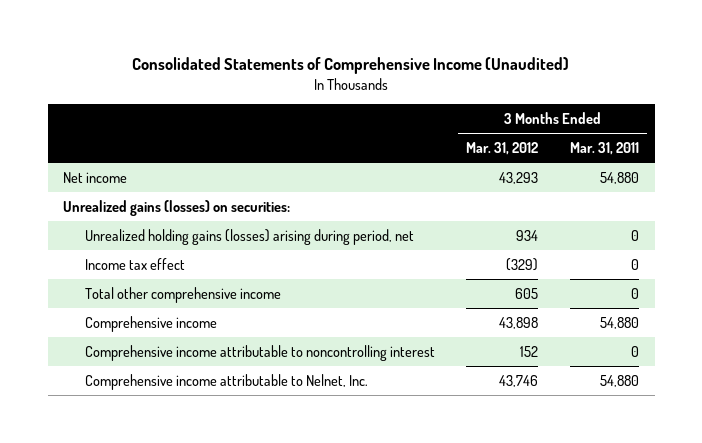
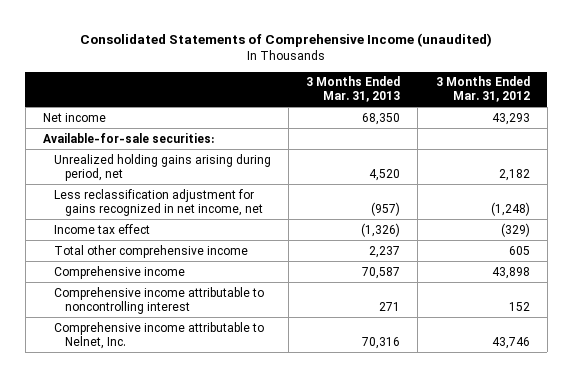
- Consolidated Statements of Comprehensive Income (Unaudited)
+ Consolidated Statements of Comprehensive Income (unaudited)
- | 3 Months Ended Mar. 31, 2012 | 3 Months Ended Mar. 31, 2011
+ | 3 Months Ended Mar. 31, 2013 | 3 Months Ended Mar. 31, 2012
- Unrealized gains (losses) on securities:
- Unrealized holding gains (losses) arising during period, net | 934 | 0
+ Available-for-sale securities:
+ Unrealized holding gains arising during period, net | 4,520 | 2,182
+ Less reclassification adjustment for gains recognized in net income, net | (957) | (1,248)

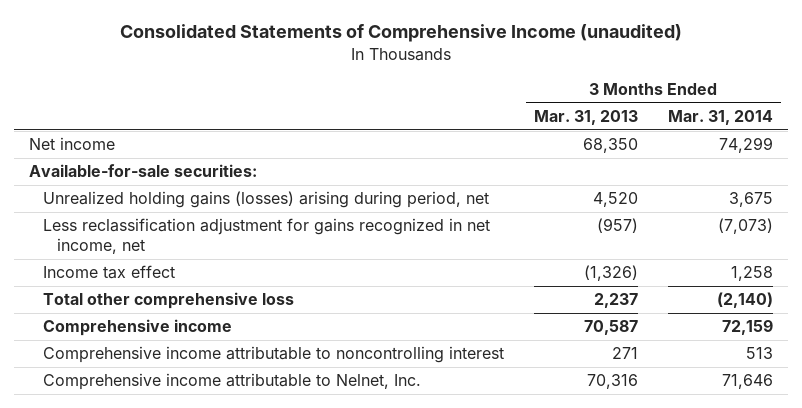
- | 3 Months Ended Mar. 31, 2013 | 3 Months Ended Mar. 31, 2012
+ | 3 Months Ended Mar. 31, 2013 | 3 Months Ended Mar. 31, 2014
- Unrealized holding gains arising during period, net | 4,520 | 2,182
+ Unrealized holding gains (losses) arising during period, net | 4,520 | 3,675
- Total other comprehensive income | 2,237 | 605
+ Total other comprehensive loss | 2,237 | (2,140)

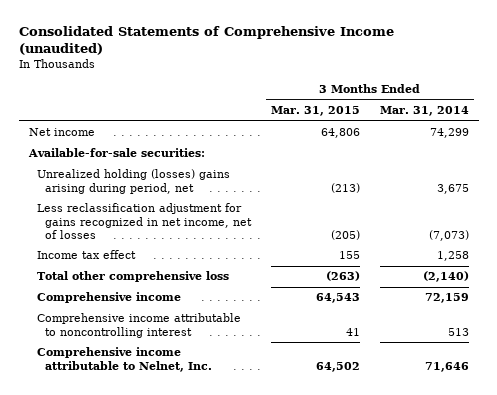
- | 3 Months Ended Mar. 31, 2013 | 3 Months Ended Mar. 31, 2014
+ | 3 Months Ended Mar. 31, 2015 | 3 Months Ended Mar. 31, 2014
- Unrealized holding gains (losses) arising during period, net | 4,520 | 3,675
- Less reclassification adjustment for gains recognized in net income, net | (957) | (7,073)
+ Unrealized holding (losses) gains arising during period, net | (213) | 3,675
+ Less reclassification adjustment for gains recognized in net income, net of losses | (205) | (7,073)

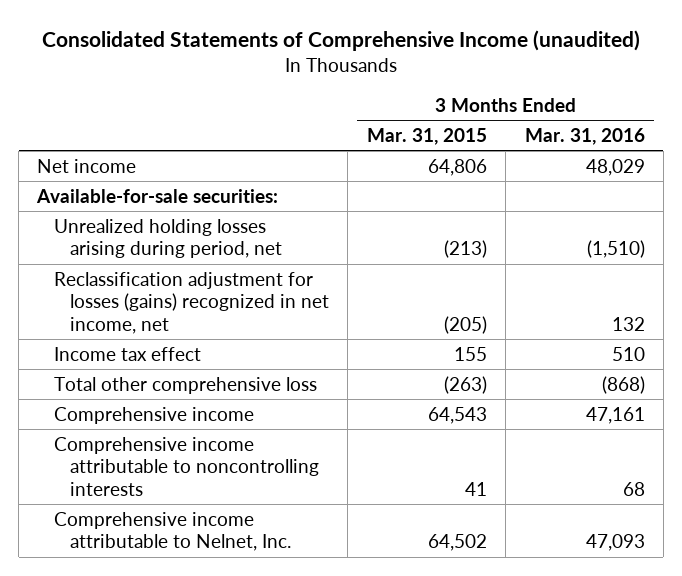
- | 3 Months Ended Mar. 31, 2015 | 3 Months Ended Mar. 31, 2014
+ | 3 Months Ended Mar. 31, 2015 | 3 Months Ended Mar. 31, 2016
- Unrealized holding (losses) gains arising during period, net | (213) | 3,675
- Less reclassification adjustment for gains recognized in net income, net of losses | (205) | (7,073)
+ Unrealized holding losses arising during period, net | (213) | (1,510)
+ Reclassification adjustment for losses (gains) recognized in net income, net | (205) | 132
- Comprehensive income attributable to noncontrolling interest | 41 | 513
+ Comprehensive income attributable to noncontrolling interests | 41 | 68

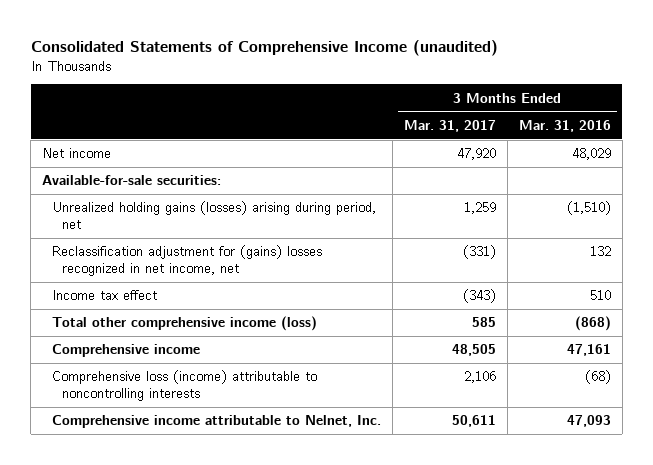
- | 3 Months Ended Mar. 31, 2015 | 3 Months Ended Mar. 31, 2016
+ | 3 Months Ended Mar. 31, 2017 | 3 Months Ended Mar. 31, 2016
- Unrealized holding losses arising during period, net | (213) | (1,510)
- Reclassification adjustment for losses (gains) recognized in net income, net | (205) | 132
+ Unrealized holding gains (losses) arising during period, net | 1,259 | (1,510)
+ Reclassification adjustment for (gains) losses recognized in net income, net | (331) | 132
- Total other comprehensive loss | (263) | (868)
+ Total other comprehensive income (loss) | 585 | (868)
- Comprehensive income attributable to noncontrolling interests | 41 | 68
+ Comprehensive loss (income) attributable to noncontrolling interests | 2,106 | (68)

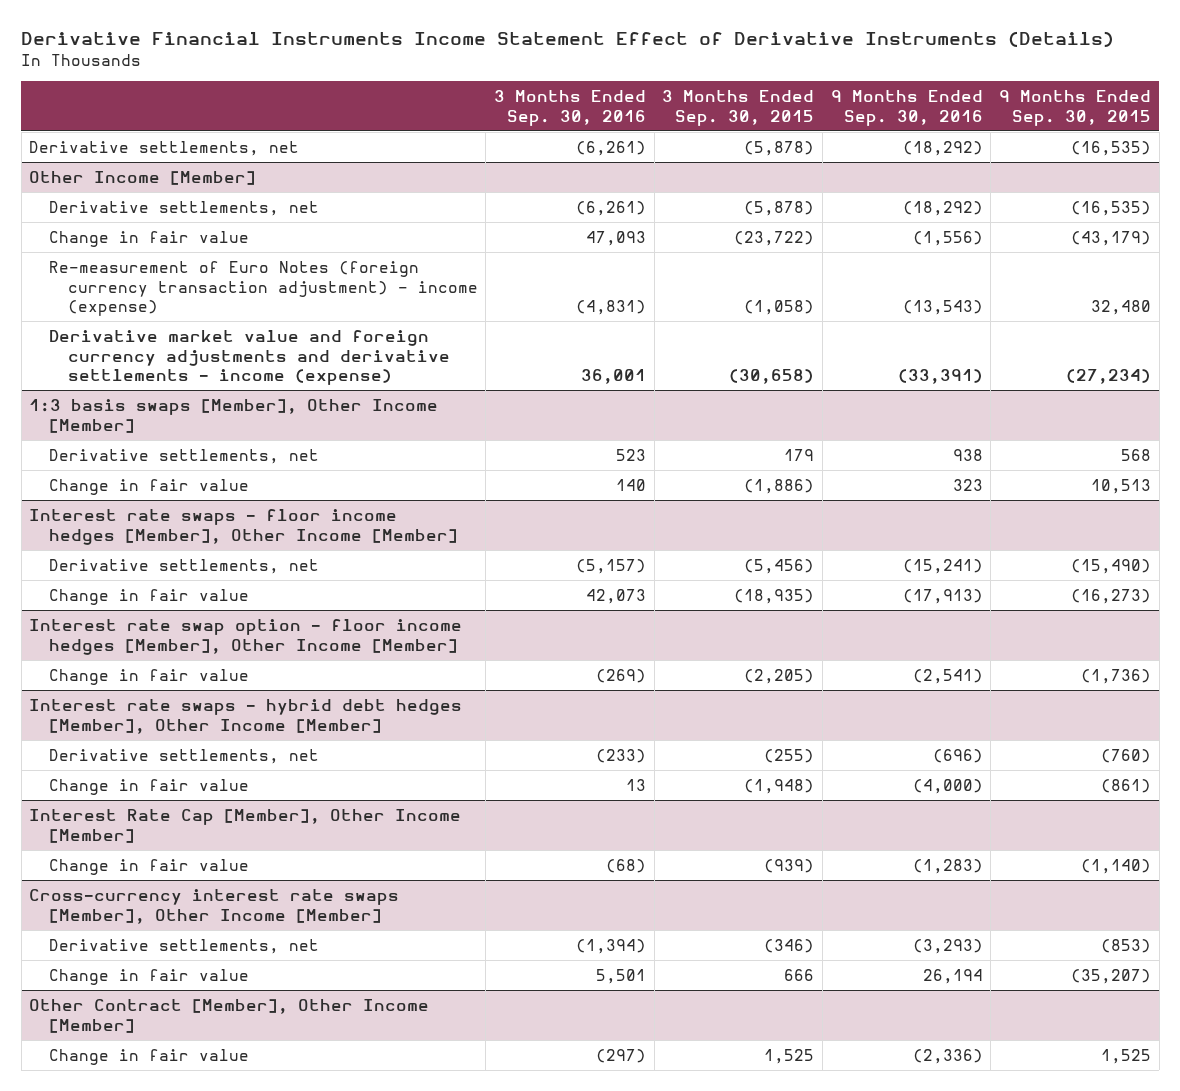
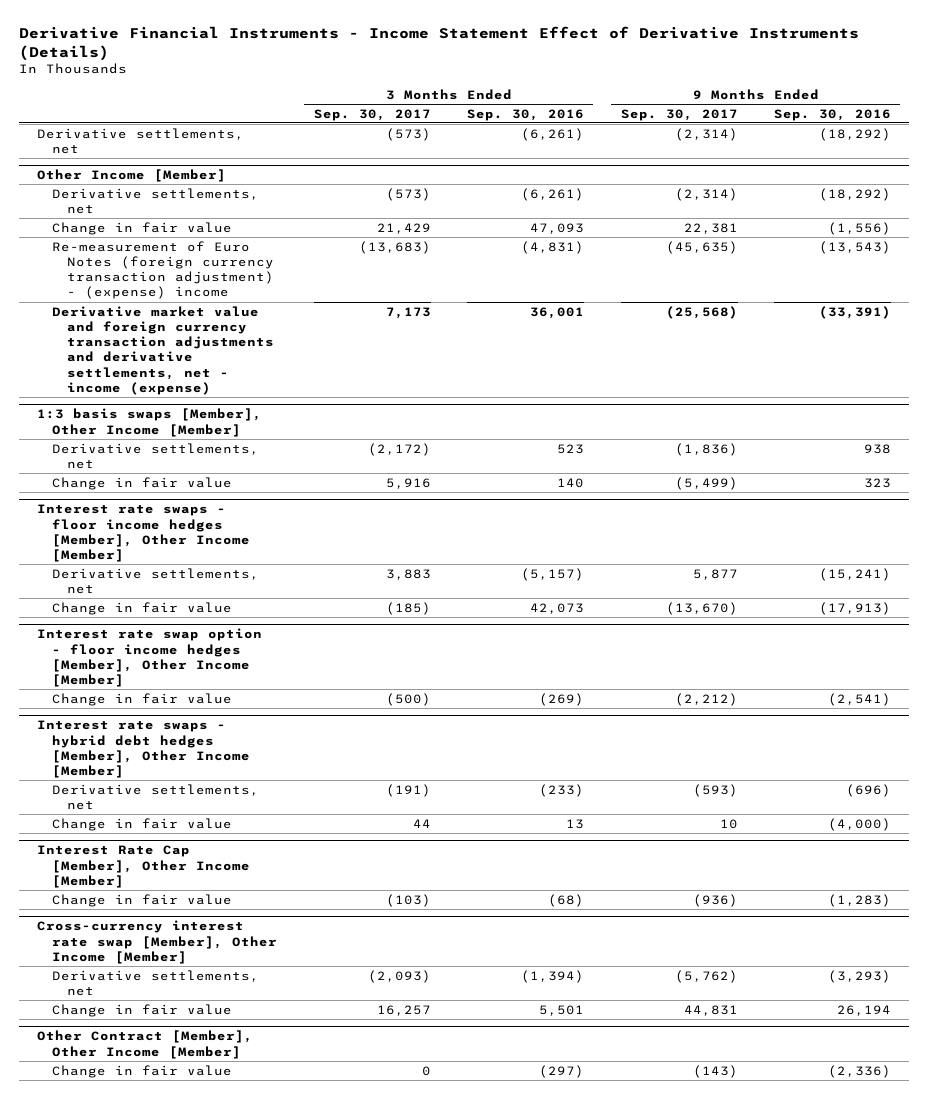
- Derivative Financial Instruments Income Statement Effect of Derivative Instruments (Details)
+ Derivative Financial Instruments - Income Statement Effect of Derivative Instruments (Details)
- | 3 Months Ended Sep. 30, 2016 | 3 Months Ended Sep. 30, 2015 | 9 Months Ended Sep. 30, 2016 | 9 Months Ended Sep. 30, 2015
+ | 3 Months Ended Sep. 30, 2017 | 3 Months Ended Sep. 30, 2016 | 9 Months Ended Sep. 30, 2017 | 9 Months Ended Sep. 30, 2016
@ Other Income [Member]
- Re-measurement of Euro Notes (foreign currency transaction adjustment) - income (expense) | (4,831) | (1,058) | (13,543) | 32,480
- Derivative market value and foreign currency adjustments and derivative settlements - income (expense) | 36,001 | (30,658) | (33,391) | (27,234)
+ Re-measurement of Euro Notes (foreign currency transaction adjustment) - (expense) income | (13,683) | (4,831) | (45,635) | (13,543)
+ Derivative market value and foreign currency transaction adjustments and derivative settlements, net - income (expense) | 7,173 | 36,001 | (25,568) | (33,391)
- Cross-currency interest rate swaps [Member], Other Income [Member]
+ Cross-currency interest rate swap [Member], Other Income [Member]

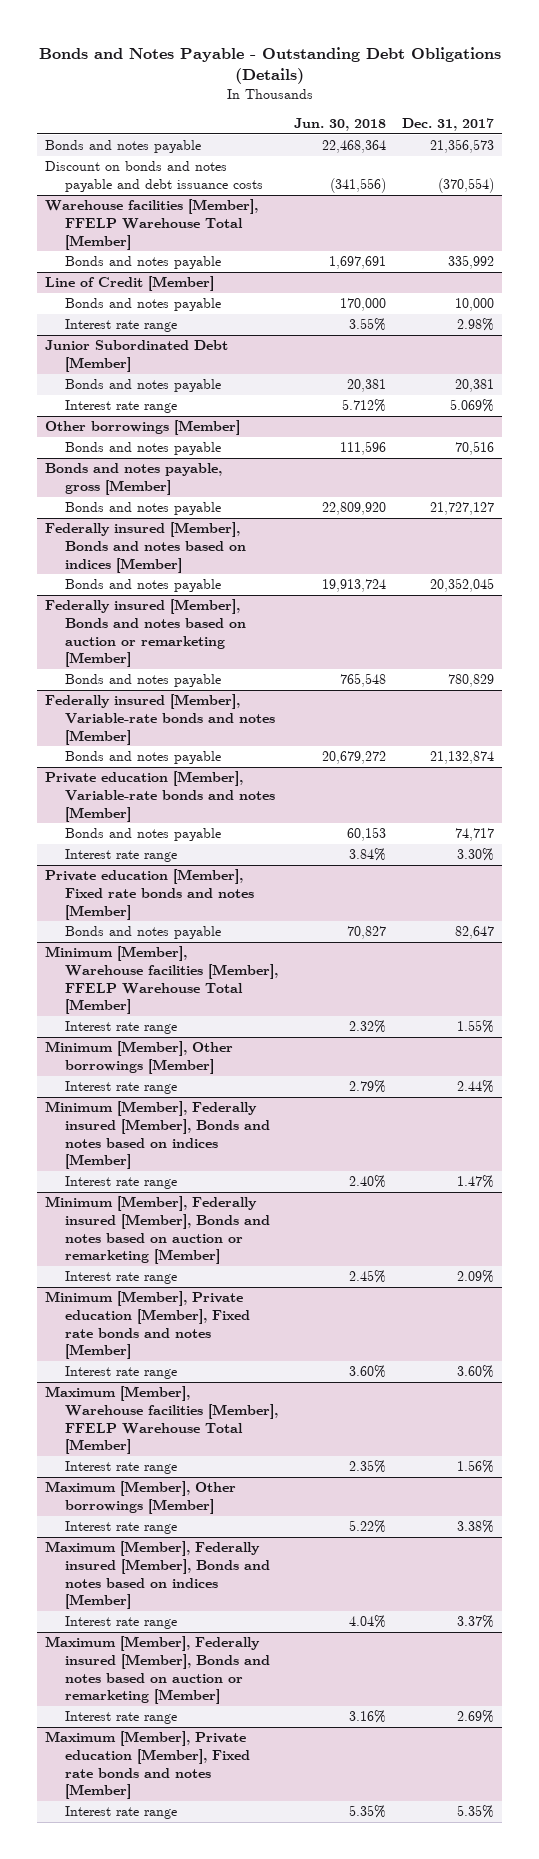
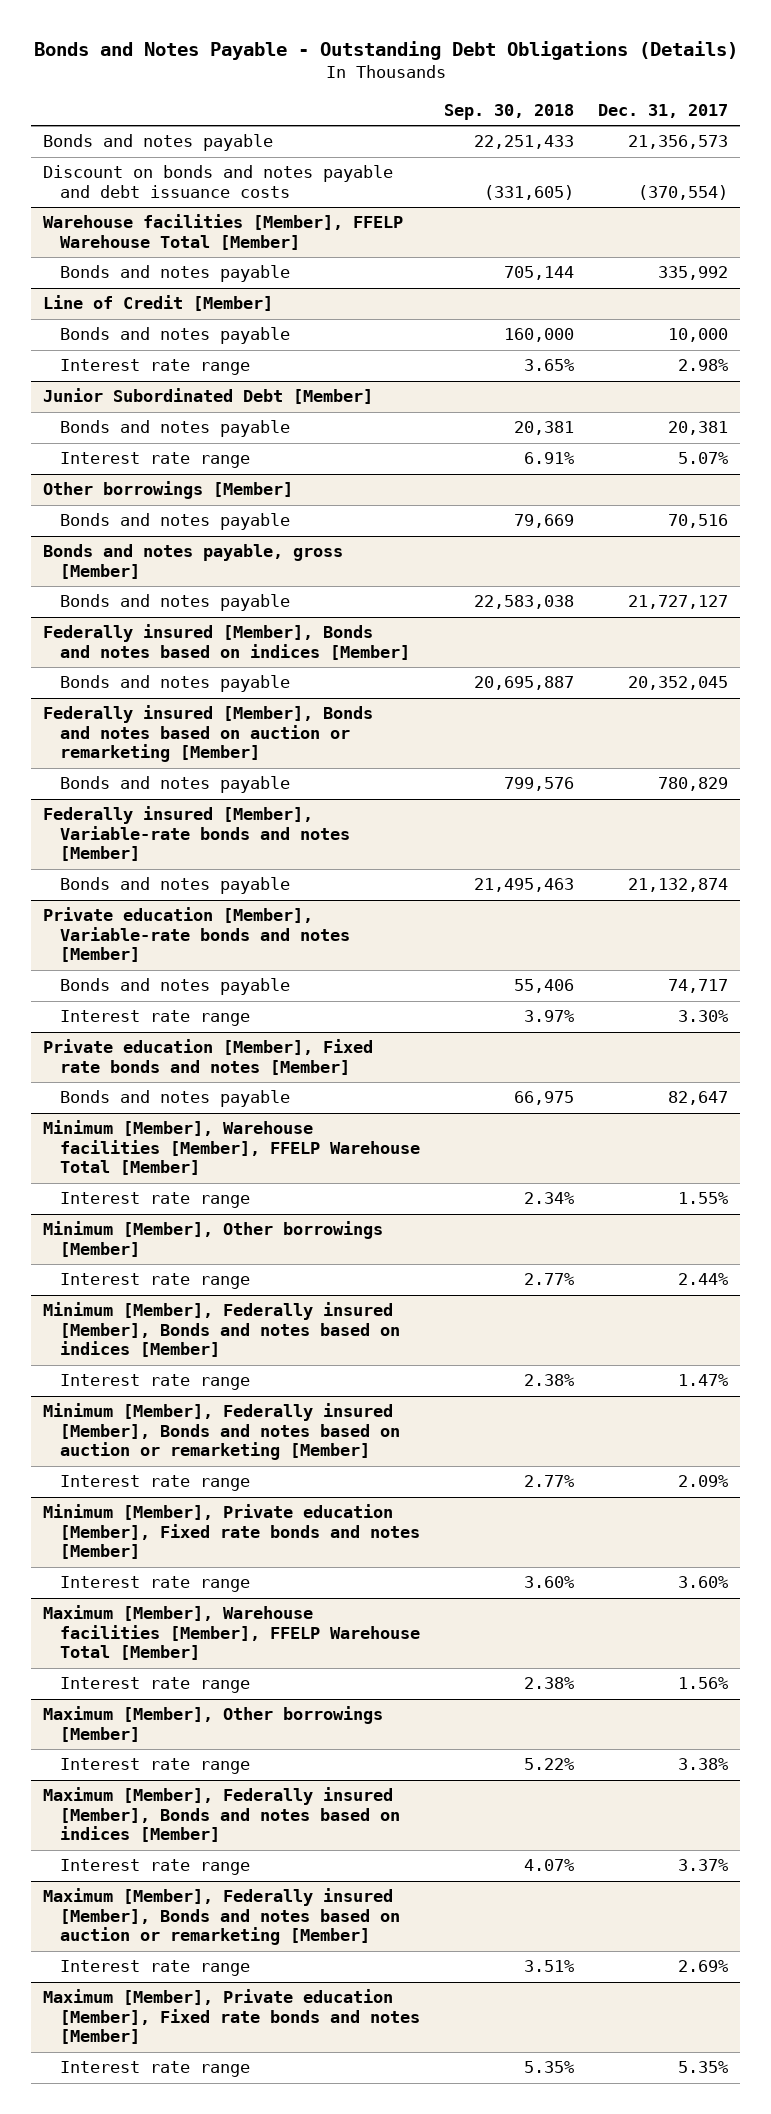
- | Jun. 30, 2018 | Dec. 31, 2017
+ | Sep. 30, 2018 | Dec. 31, 2017
@ Junior Subordinated Debt [Member]
- Interest rate range | 5.712% | 5.069%
+ Interest rate range | 6.91% | 5.07%

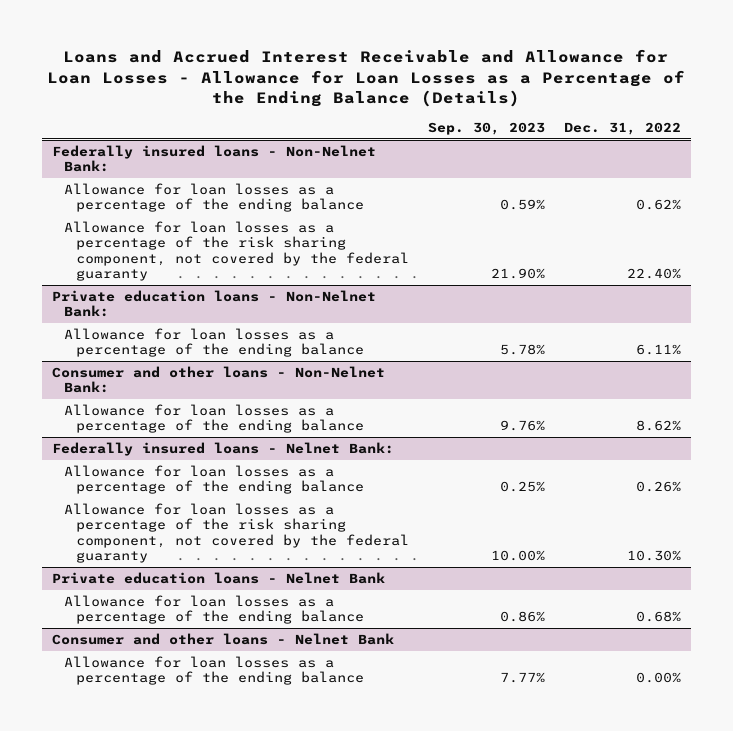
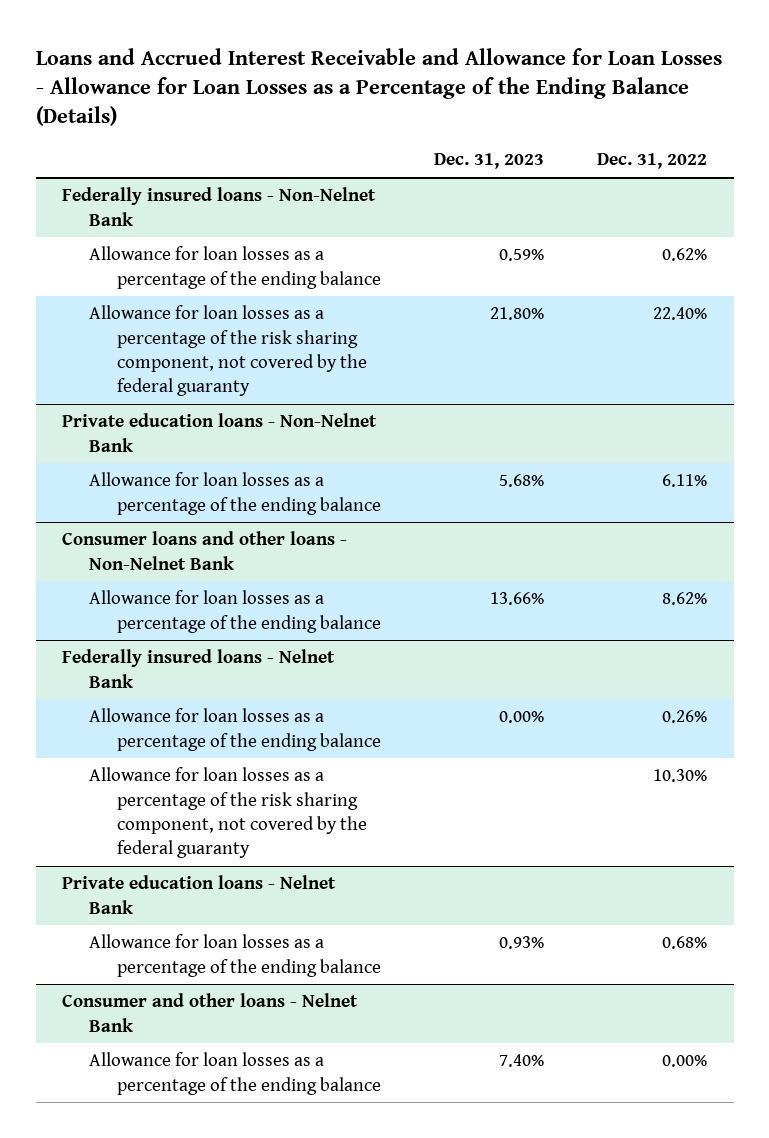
- | Sep. 30, 2023 | Dec. 31, 2022
+ | Dec. 31, 2023 | Dec. 31, 2022
- Federally insured loans - Non-Nelnet Bank:
+ Federally insured loans - Non-Nelnet Bank
- Private education loans - Non-Nelnet Bank:
+ Private education loans - Non-Nelnet Bank
- Consumer and other loans - Non-Nelnet Bank:
+ Consumer loans and other loans - Non-Nelnet Bank
- Federally insured loans - Nelnet Bank:
+ Federally insured loans - Nelnet Bank

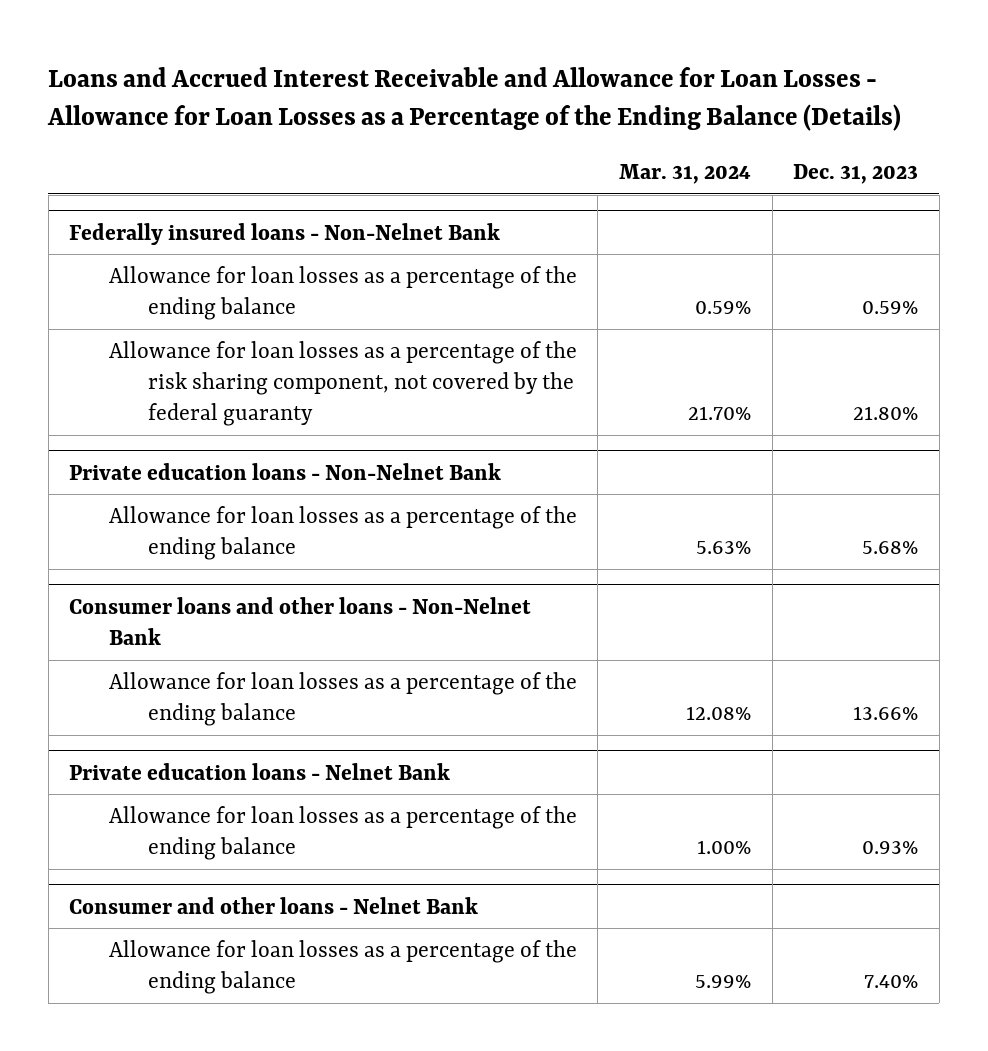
- | Dec. 31, 2023 | Dec. 31, 2022
+ | Mar. 31, 2024 | Dec. 31, 2023
- Federally insured loans - Nelnet Bank
- Allowance for loan losses as a percentage of the ending balance | 0.00% | 0.26%
- Allowance for loan losses as a percentage of the risk sharing component, not covered by the federal guaranty | | 10.30%

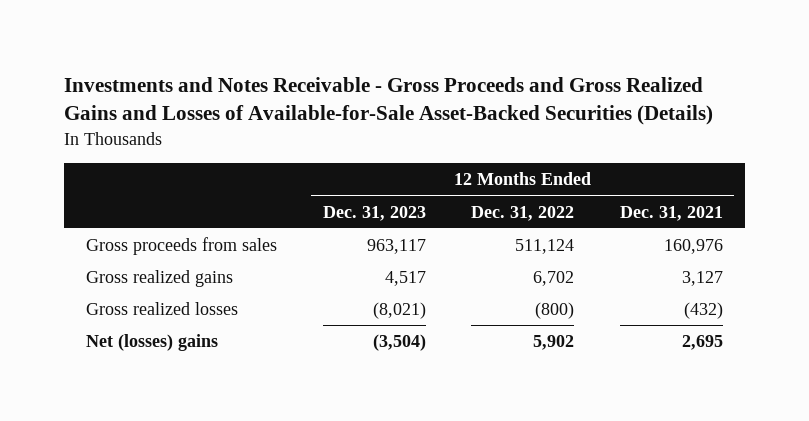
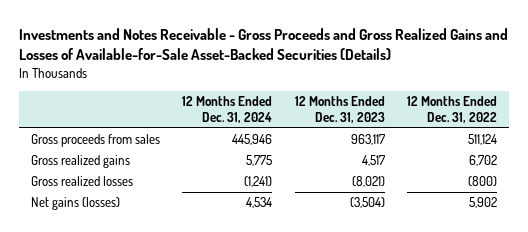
- | 12 Months Ended Dec. 31, 2023 | 12 Months Ended Dec. 31, 2022 | 12 Months Ended Dec. 31, 2021
+ | 12 Months Ended Dec. 31, 2024 | 12 Months Ended Dec. 31, 2023 | 12 Months Ended Dec. 31, 2022
- Net (losses) gains | (3,504) | 5,902 | 2,695
+ Net gains (losses) | 4,534 | (3,504) | 5,902

